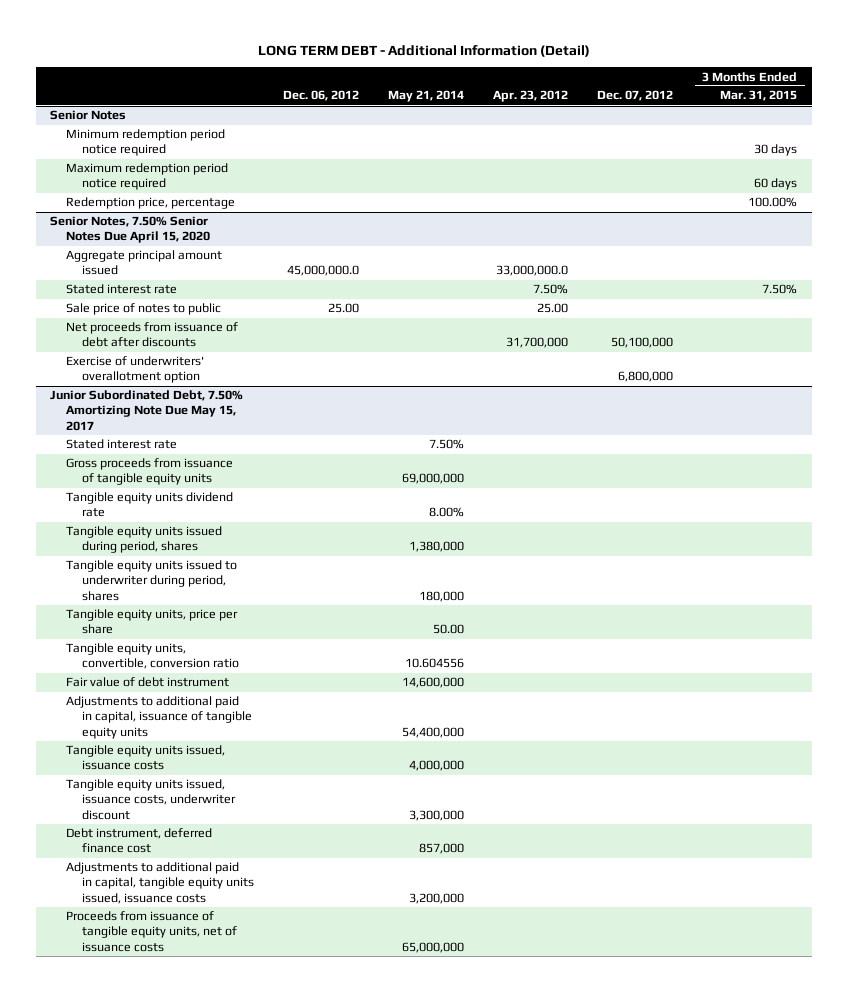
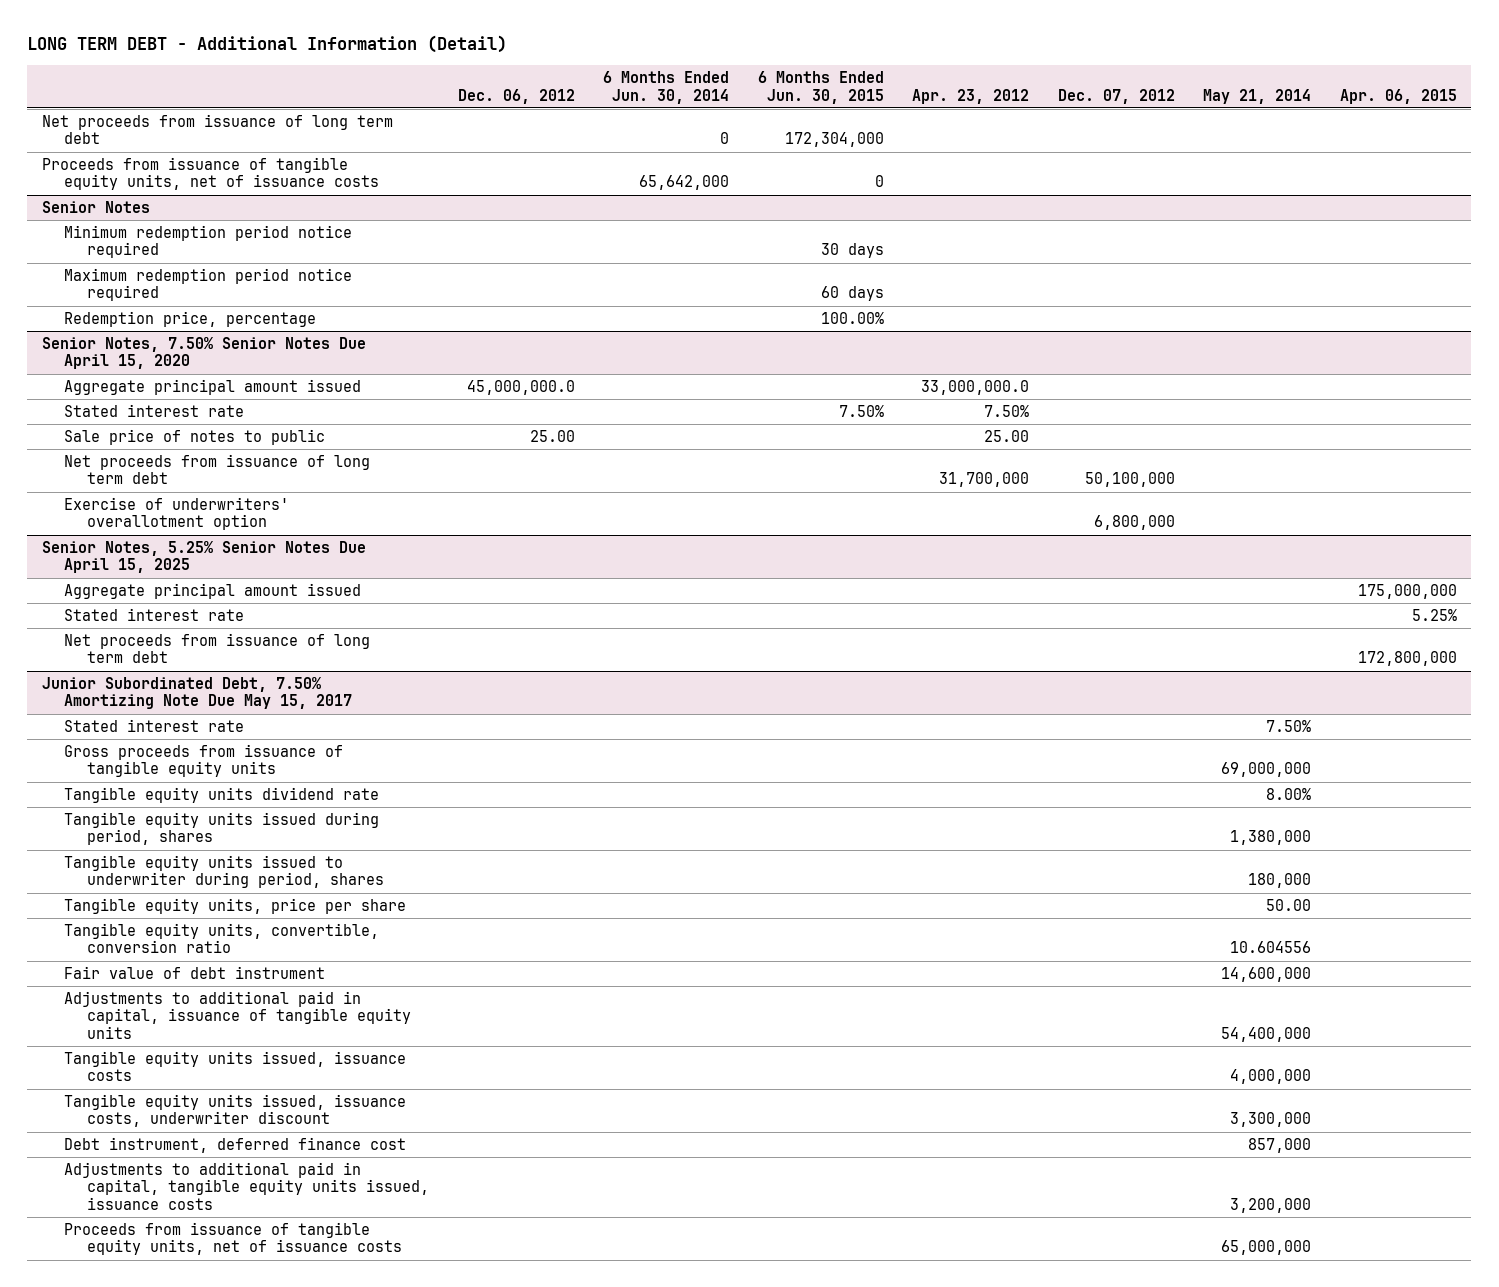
- | Dec. 06, 2012 | May 21, 2014 | Apr. 23, 2012 | Dec. 07, 2012 | 3 Months Ended Mar. 31, 2015
+ | Dec. 06, 2012 | 6 Months Ended Jun. 30, 2014 | 6 Months Ended Jun. 30, 2015 | Apr. 23, 2012 | Dec. 07, 2012 | May 21, 2014 | Apr. 06, 2015
+ Net proceeds from issuance of long term debt | | 0 | 172,304,000 | | | |
+ Proceeds from issuance of tangible equity units, net of issuance costs | | 65,642,000 | 0 | | | |
@ Senior Notes, 7.50% Senior Notes Due April 15, 2020
- Net proceeds from issuance of debt after discounts | | | 31,700,000 | 50,100,000 |
+ Net proceeds from issuance of long term debt | | | | 31,700,000 | 50,100,000 | |
+ Senior Notes, 5.25% Senior Notes Due April 15, 2025
+ Aggregate principal amount issued | | | | | | | 175,000,000
+ Stated interest rate | | | | | | | 5.25%
+ Net proceeds from issuance of long term debt | | | | | | | 172,800,000

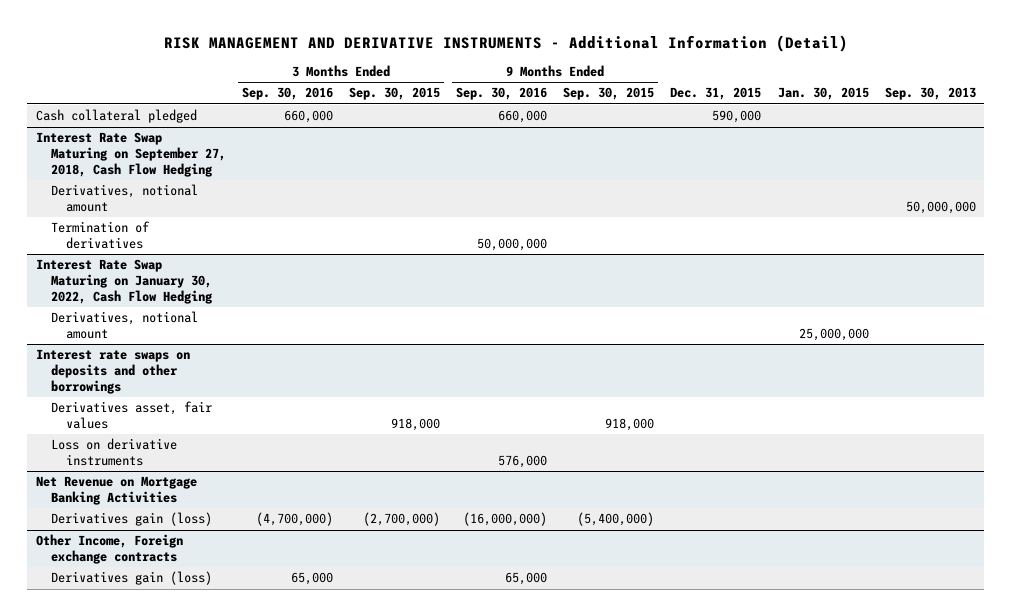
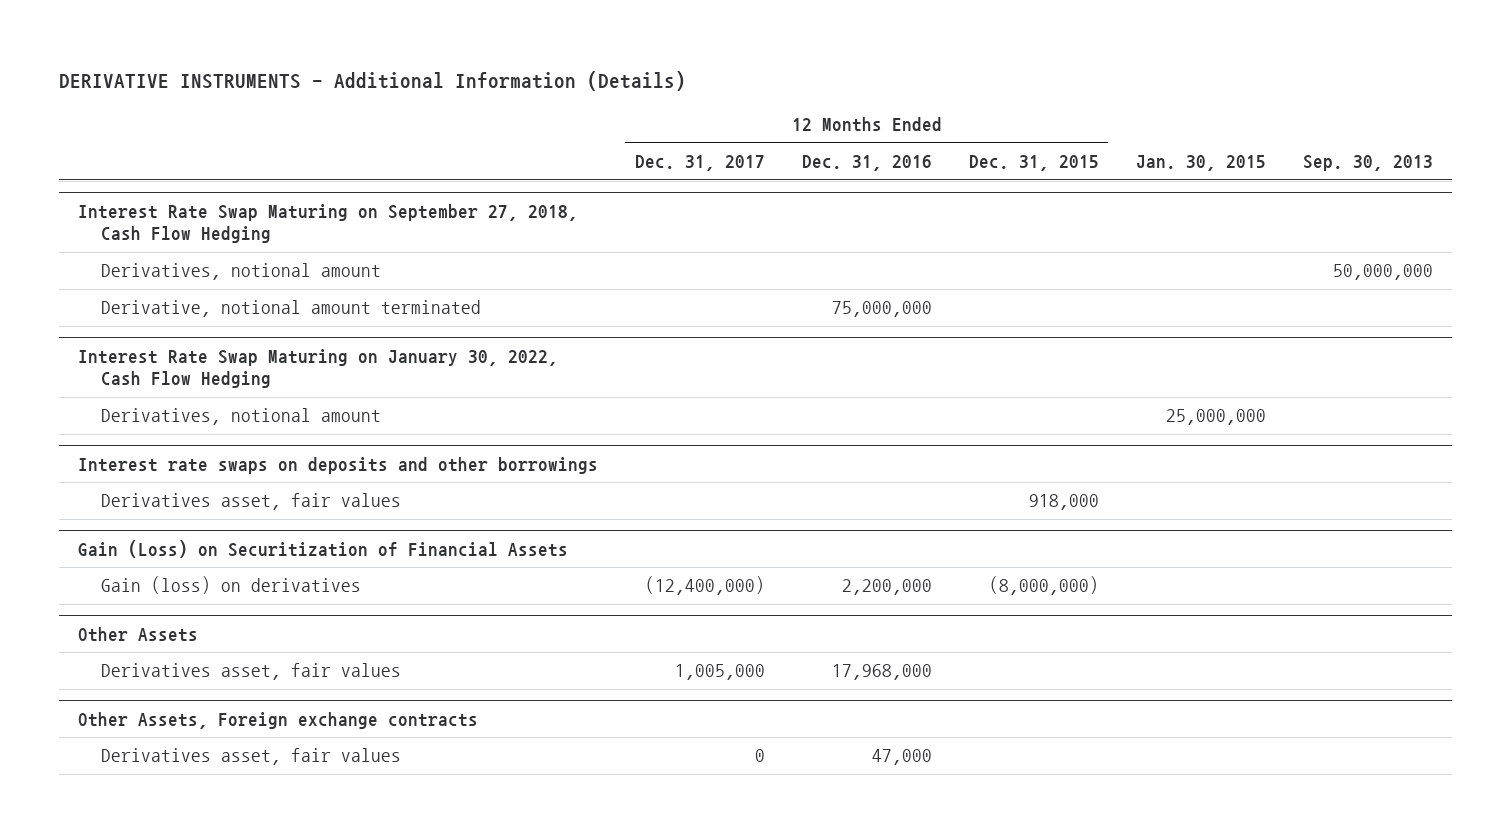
- RISK MANAGEMENT AND DERIVATIVE INSTRUMENTS - Additional Information (Detail)
+ DERIVATIVE INSTRUMENTS - Additional Information (Details)
- | 3 Months Ended Sep. 30, 2016 | 3 Months Ended Sep. 30, 2015 | 9 Months Ended Sep. 30, 2016 | 9 Months Ended Sep. 30, 2015 | Dec. 31, 2015 | Jan. 30, 2015 | Sep. 30, 2013
+ | 12 Months Ended Dec. 31, 2017 | 12 Months Ended Dec. 31, 2016 | 12 Months Ended Dec. 31, 2015 | Jan. 30, 2015 | Sep. 30, 2013
- Cash collateral pledged | 660,000 | | 660,000 | | 590,000 | |
@ Interest Rate Swap Maturing on September 27, 2018, Cash Flow Hedging
- Termination of derivatives | | | 50,000,000 | | | |
+ Derivative, notional amount terminated | | 75,000,000 | | |
@ Interest rate swaps on deposits and other borrowings
- Loss on derivative instruments | | | 576,000 | | | |
- Net Revenue on Mortgage Banking Activities
- Derivatives gain (loss) | (4,700,000) | (2,700,000) | (16,000,000) | (5,400,000) | | |
- Other Income, Foreign exchange contracts
- Derivatives gain (loss) | 65,000 | | 65,000 | | | |
+ Gain (Loss) on Securitization of Financial Assets
+ Gain (loss) on derivatives | (12,400,000) | 2,200,000 | (8,000,000) | |
+ Other Assets
+ Derivatives asset, fair values | 1,005,000 | 17,968,000 | | |
+ Other Assets, Foreign exchange contracts
+ Derivatives asset, fair values | 0 | 47,000 | | |

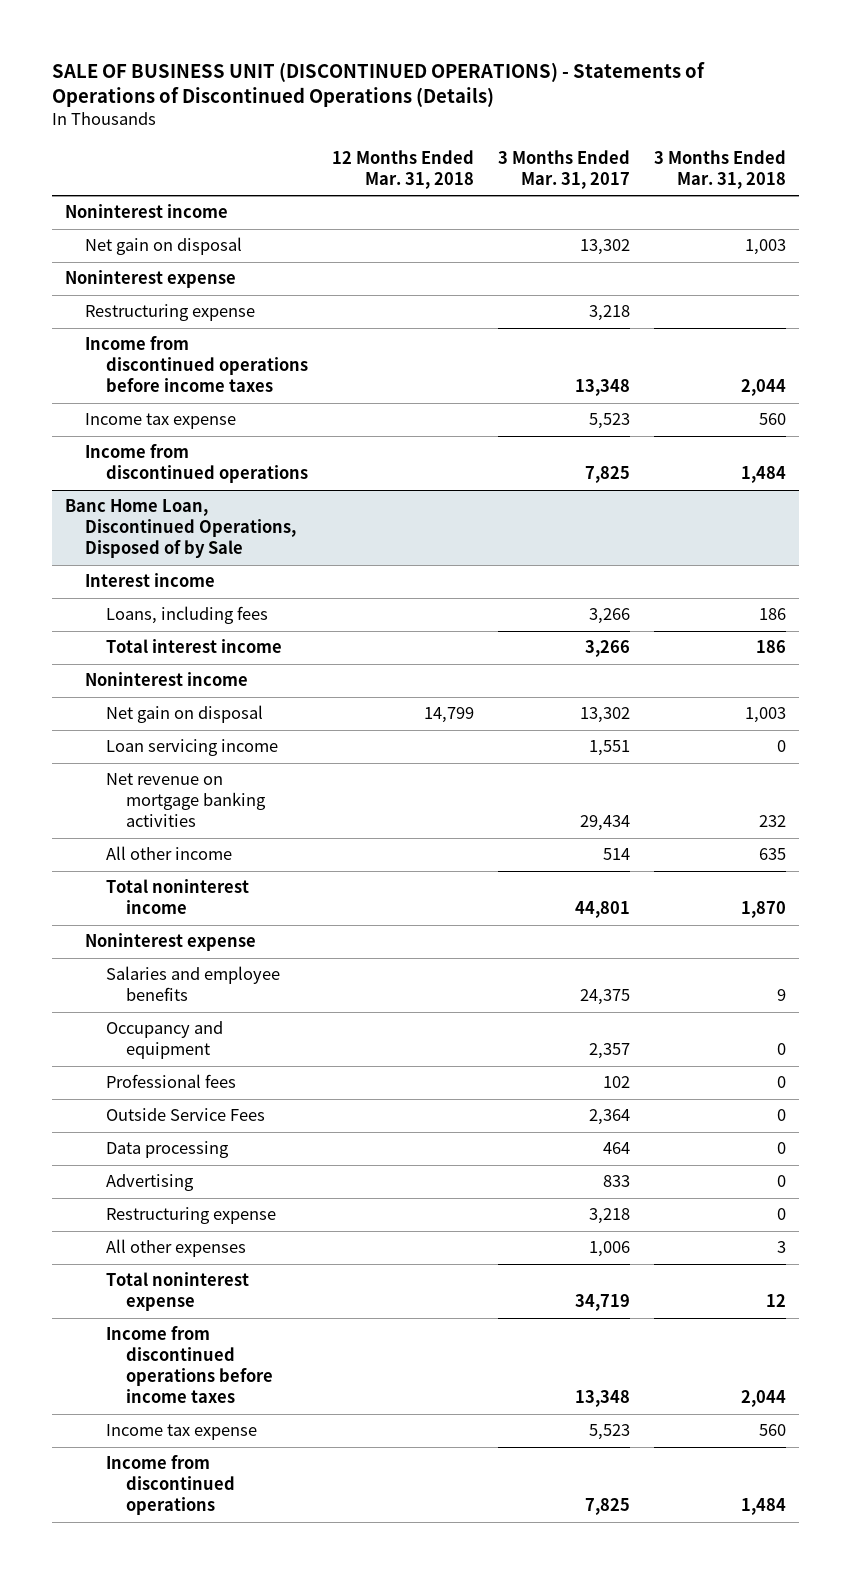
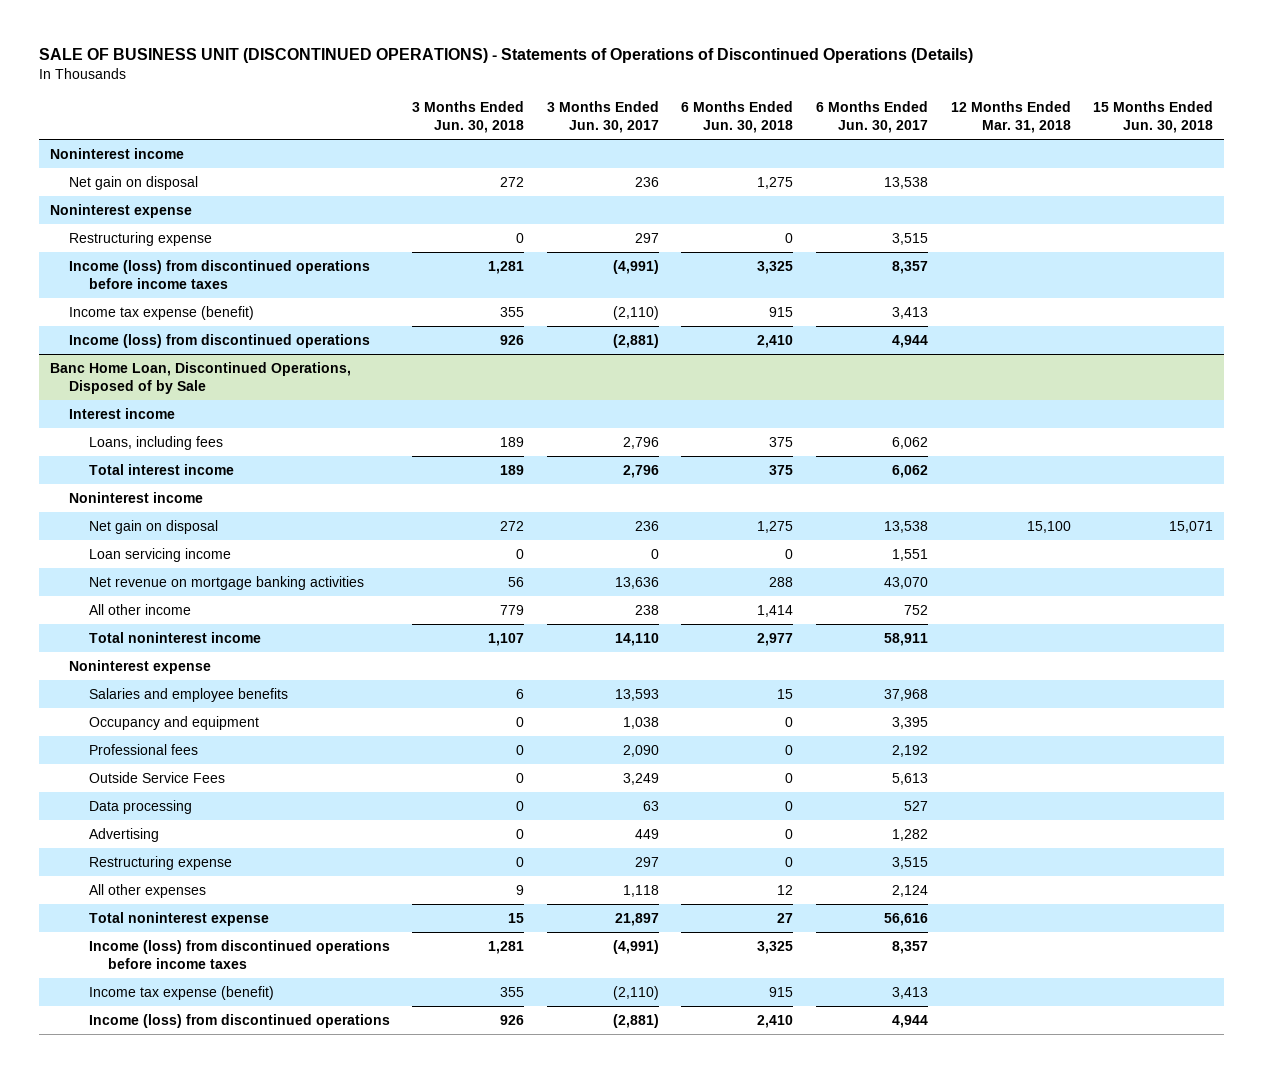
- | 12 Months Ended Mar. 31, 2018 | 3 Months Ended Mar. 31, 2017 | 3 Months Ended Mar. 31, 2018
+ | 3 Months Ended Jun. 30, 2018 | 3 Months Ended Jun. 30, 2017 | 6 Months Ended Jun. 30, 2018 | 6 Months Ended Jun. 30, 2017 | 12 Months Ended Mar. 31, 2018 | 15 Months Ended Jun. 30, 2018
- Income from discontinued operations before income taxes | | 13,348 | 2,044
- Income tax expense | | 5,523 | 560
- Income from discontinued operations | | 7,825 | 1,484
+ Income (loss) from discontinued operations before income taxes | 1,281 | (4,991) | 3,325 | 8,357 | |
+ Income tax expense (benefit) | 355 | (2,110) | 915 | 3,413 | |
+ Income (loss) from discontinued operations | 926 | (2,881) | 2,410 | 4,944 | |
@ Banc Home Loan, Discontinued Operations, Disposed of by Sale
- Net gain on disposal | 14,799 | 13,302 | 1,003
+ Net gain on disposal | 272 | 236 | 1,275 | 13,538 | 15,100 | 15,071
- Income from discontinued operations before income taxes | | 13,348 | 2,044
- Income tax expense | | 5,523 | 560
- Income from discontinued operations | | 7,825 | 1,484
+ Income (loss) from discontinued operations before income taxes | 1,281 | (4,991) | 3,325 | 8,357 | |
+ Income tax expense (benefit) | 355 | (2,110) | 915 | 3,413 | |
+ Income (loss) from discontinued operations | 926 | (2,881) | 2,410 | 4,944 | |

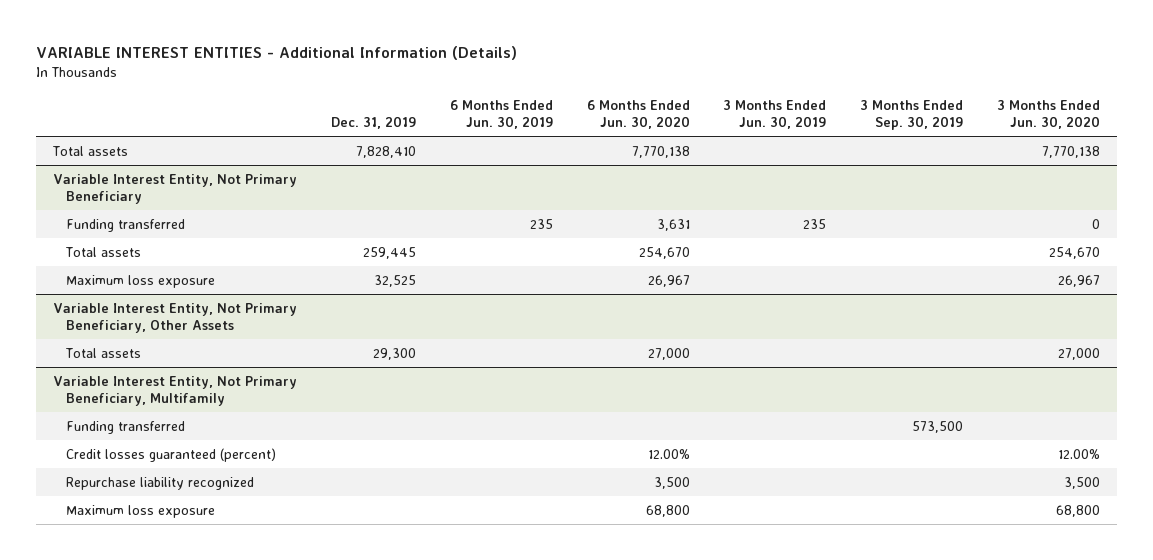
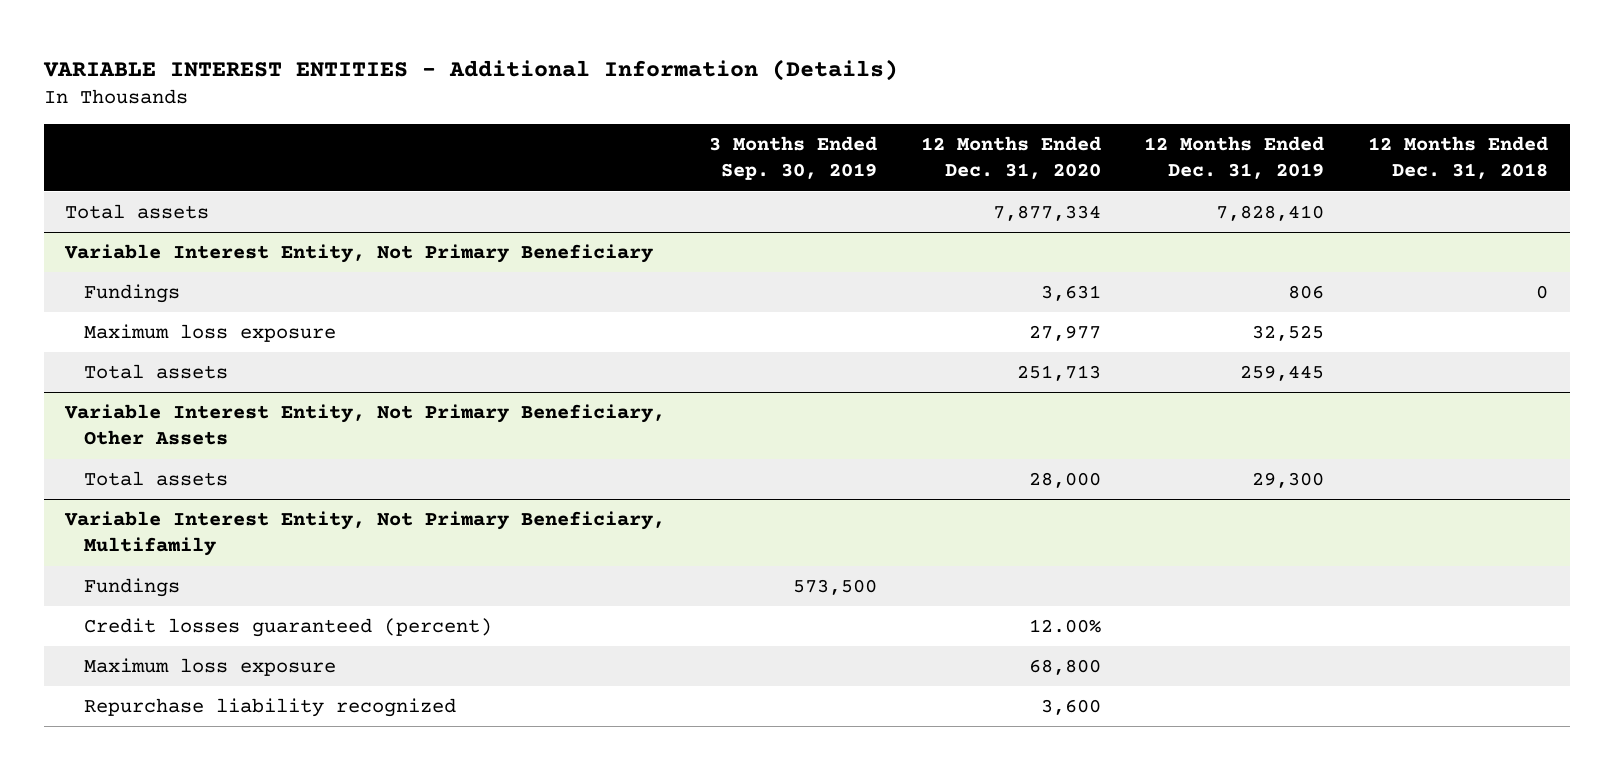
- | Dec. 31, 2019 | 6 Months Ended Jun. 30, 2019 | 6 Months Ended Jun. 30, 2020 | 3 Months Ended Jun. 30, 2019 | 3 Months Ended Sep. 30, 2019 | 3 Months Ended Jun. 30, 2020
+ | 3 Months Ended Sep. 30, 2019 | 12 Months Ended Dec. 31, 2020 | 12 Months Ended Dec. 31, 2019 | 12 Months Ended Dec. 31, 2018
@ Variable Interest Entity, Not Primary Beneficiary
- Funding transferred | | 235 | 3,631 | 235 | | 0
+ Fundings | | 3,631 | 806 | 0
moved down: Total assets | | 251,713 | 259,445 |
@ Variable Interest Entity, Not Primary Beneficiary, Multifamily
- Funding transferred | | | | | 573,500 |
+ Fundings | 573,500 | | |
moved down: Repurchase liability recognized | | 3,600 | |

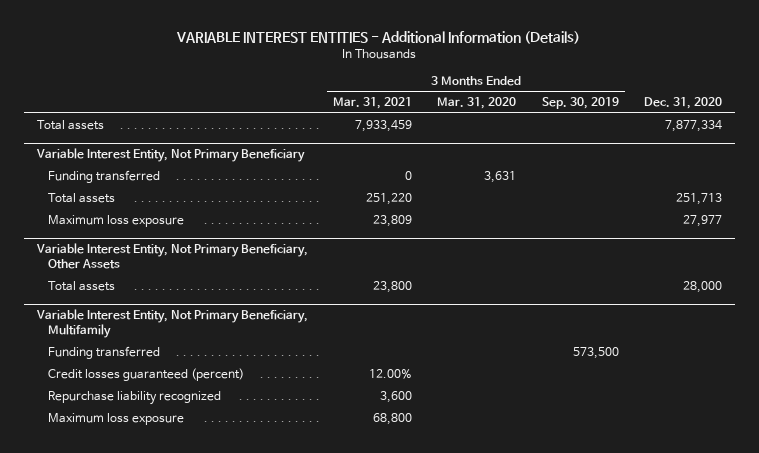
- | 3 Months Ended Sep. 30, 2019 | 12 Months Ended Dec. 31, 2020 | 12 Months Ended Dec. 31, 2019 | 12 Months Ended Dec. 31, 2018
+ | 3 Months Ended Mar. 31, 2021 | 3 Months Ended Mar. 31, 2020 | 3 Months Ended Sep. 30, 2019 | Dec. 31, 2020
@ Variable Interest Entity, Not Primary Beneficiary
- Fundings | | 3,631 | 806 | 0
+ Funding transferred | 0 | 3,631 | |
moved down: Maximum loss exposure | 23,809 | | | 27,977
@ Variable Interest Entity, Not Primary Beneficiary, Multifamily
- Fundings | 573,500 | | |
+ Funding transferred | | | 573,500 |
moved down: Maximum loss exposure | 68,800 | | |

